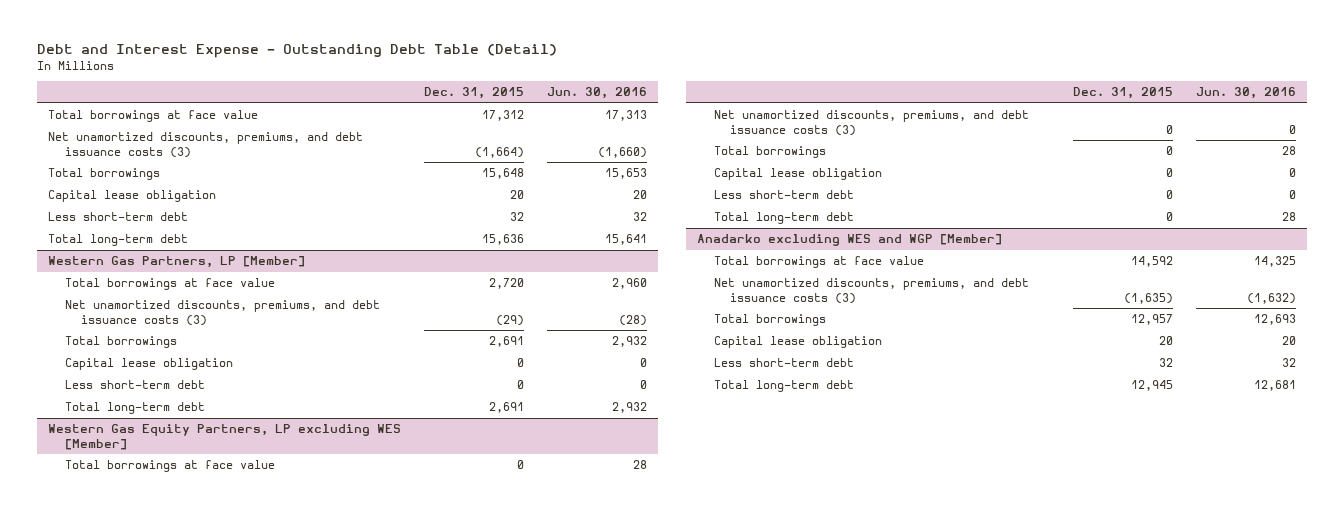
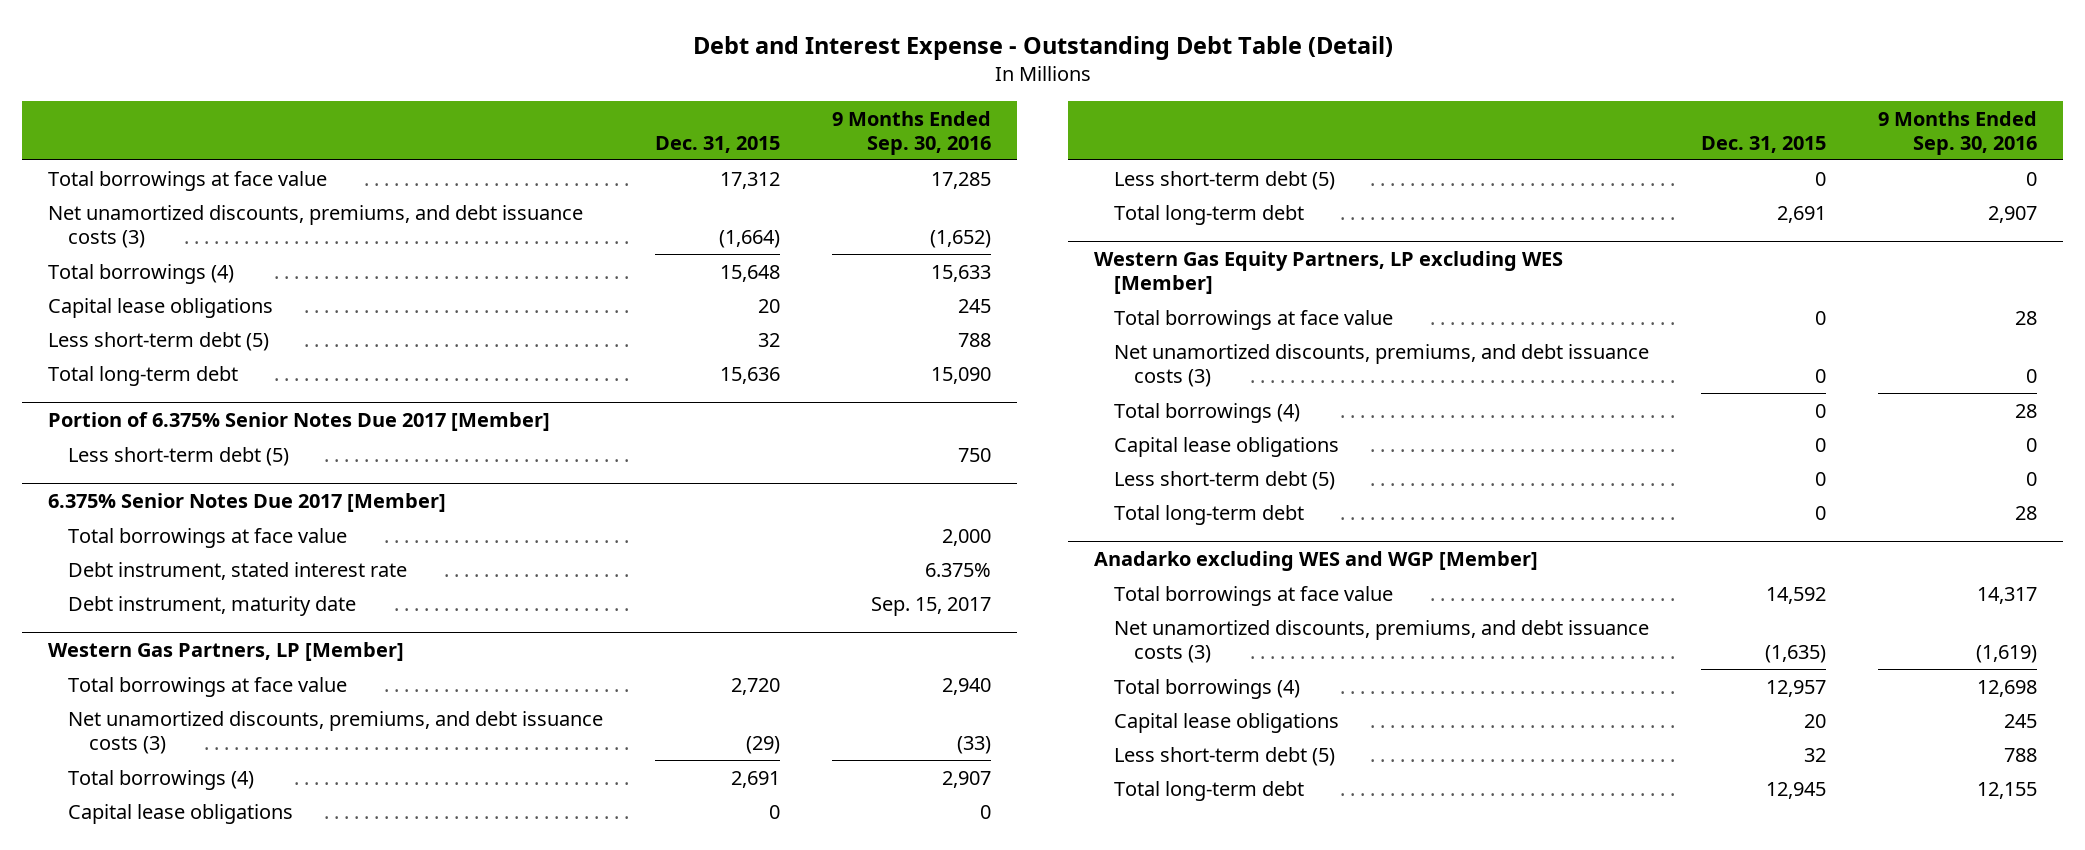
- | Dec. 31, 2015 | Jun. 30, 2016
+ | Dec. 31, 2015 | 9 Months Ended Sep. 30, 2016
- Total borrowings | 15,648 | 15,653
- Capital lease obligation | 20 | 20
- Less short-term debt | 32 | 32
+ Total borrowings (4) | 15,648 | 15,633
+ Capital lease obligations | 20 | 245
+ Less short-term debt (5) | 32 | 788
+ Portion of 6.375% Senior Notes Due 2017 [Member]
+ Less short-term debt (5) | | 750
+ 6.375% Senior Notes Due 2017 [Member]
+ Total borrowings at face value | | 2,000
+ Debt instrument, stated interest rate | | 6.375%
+ Debt instrument, maturity date | | Sep. 15, 2017
@ Western Gas Partners, LP [Member]
- Total borrowings | 2,691 | 2,932
- Capital lease obligation | 0 | 0
- Less short-term debt | 0 | 0
+ Total borrowings (4) | 2,691 | 2,907
+ Capital lease obligations | 0 | 0
+ Less short-term debt (5) | 0 | 0
@ Western Gas Equity Partners, LP excluding WES [Member]
- Total borrowings | 0 | 28
- Capital lease obligation | 0 | 0
- Less short-term debt | 0 | 0
+ Total borrowings (4) | 0 | 28
+ Capital lease obligations | 0 | 0
+ Less short-term debt (5) | 0 | 0
@ Anadarko excluding WES and WGP [Member]
- Total borrowings | 12,957 | 12,693
- Capital lease obligation | 20 | 20
- Less short-term debt | 32 | 32
+ Total borrowings (4) | 12,957 | 12,698
+ Capital lease obligations | 20 | 245
+ Less short-term debt (5) | 32 | 788

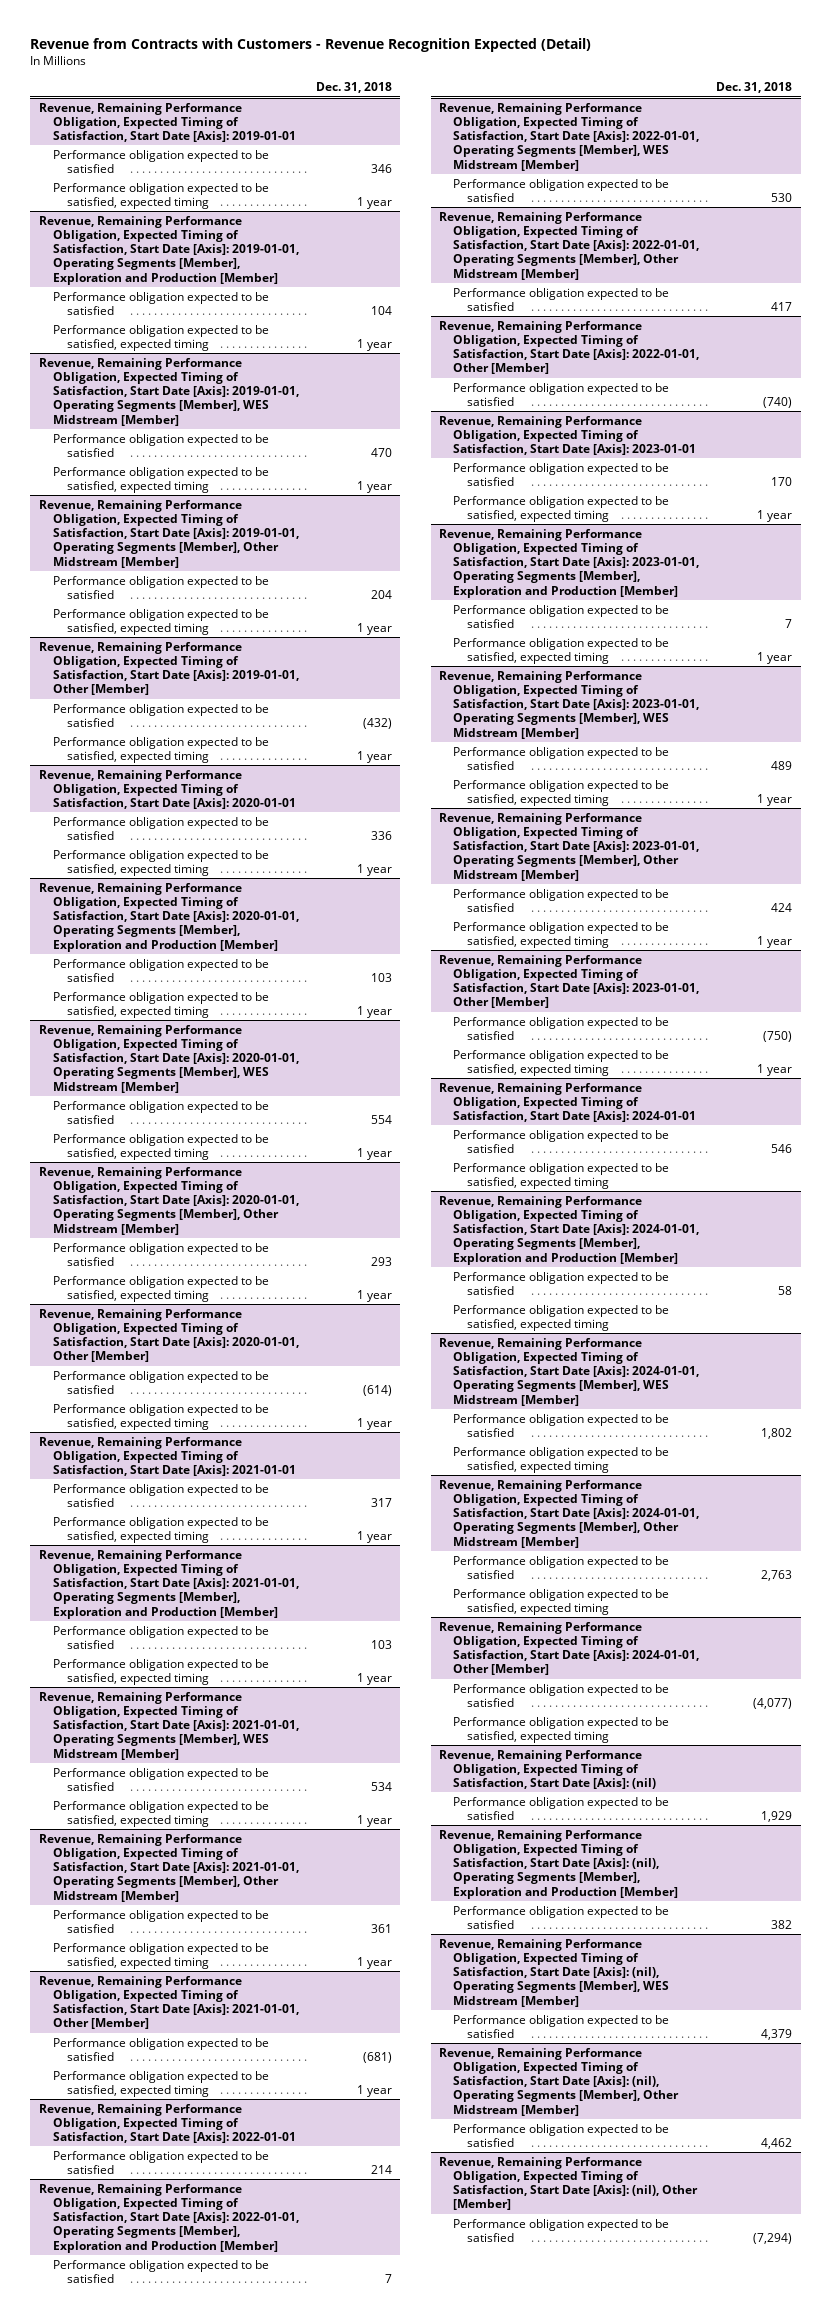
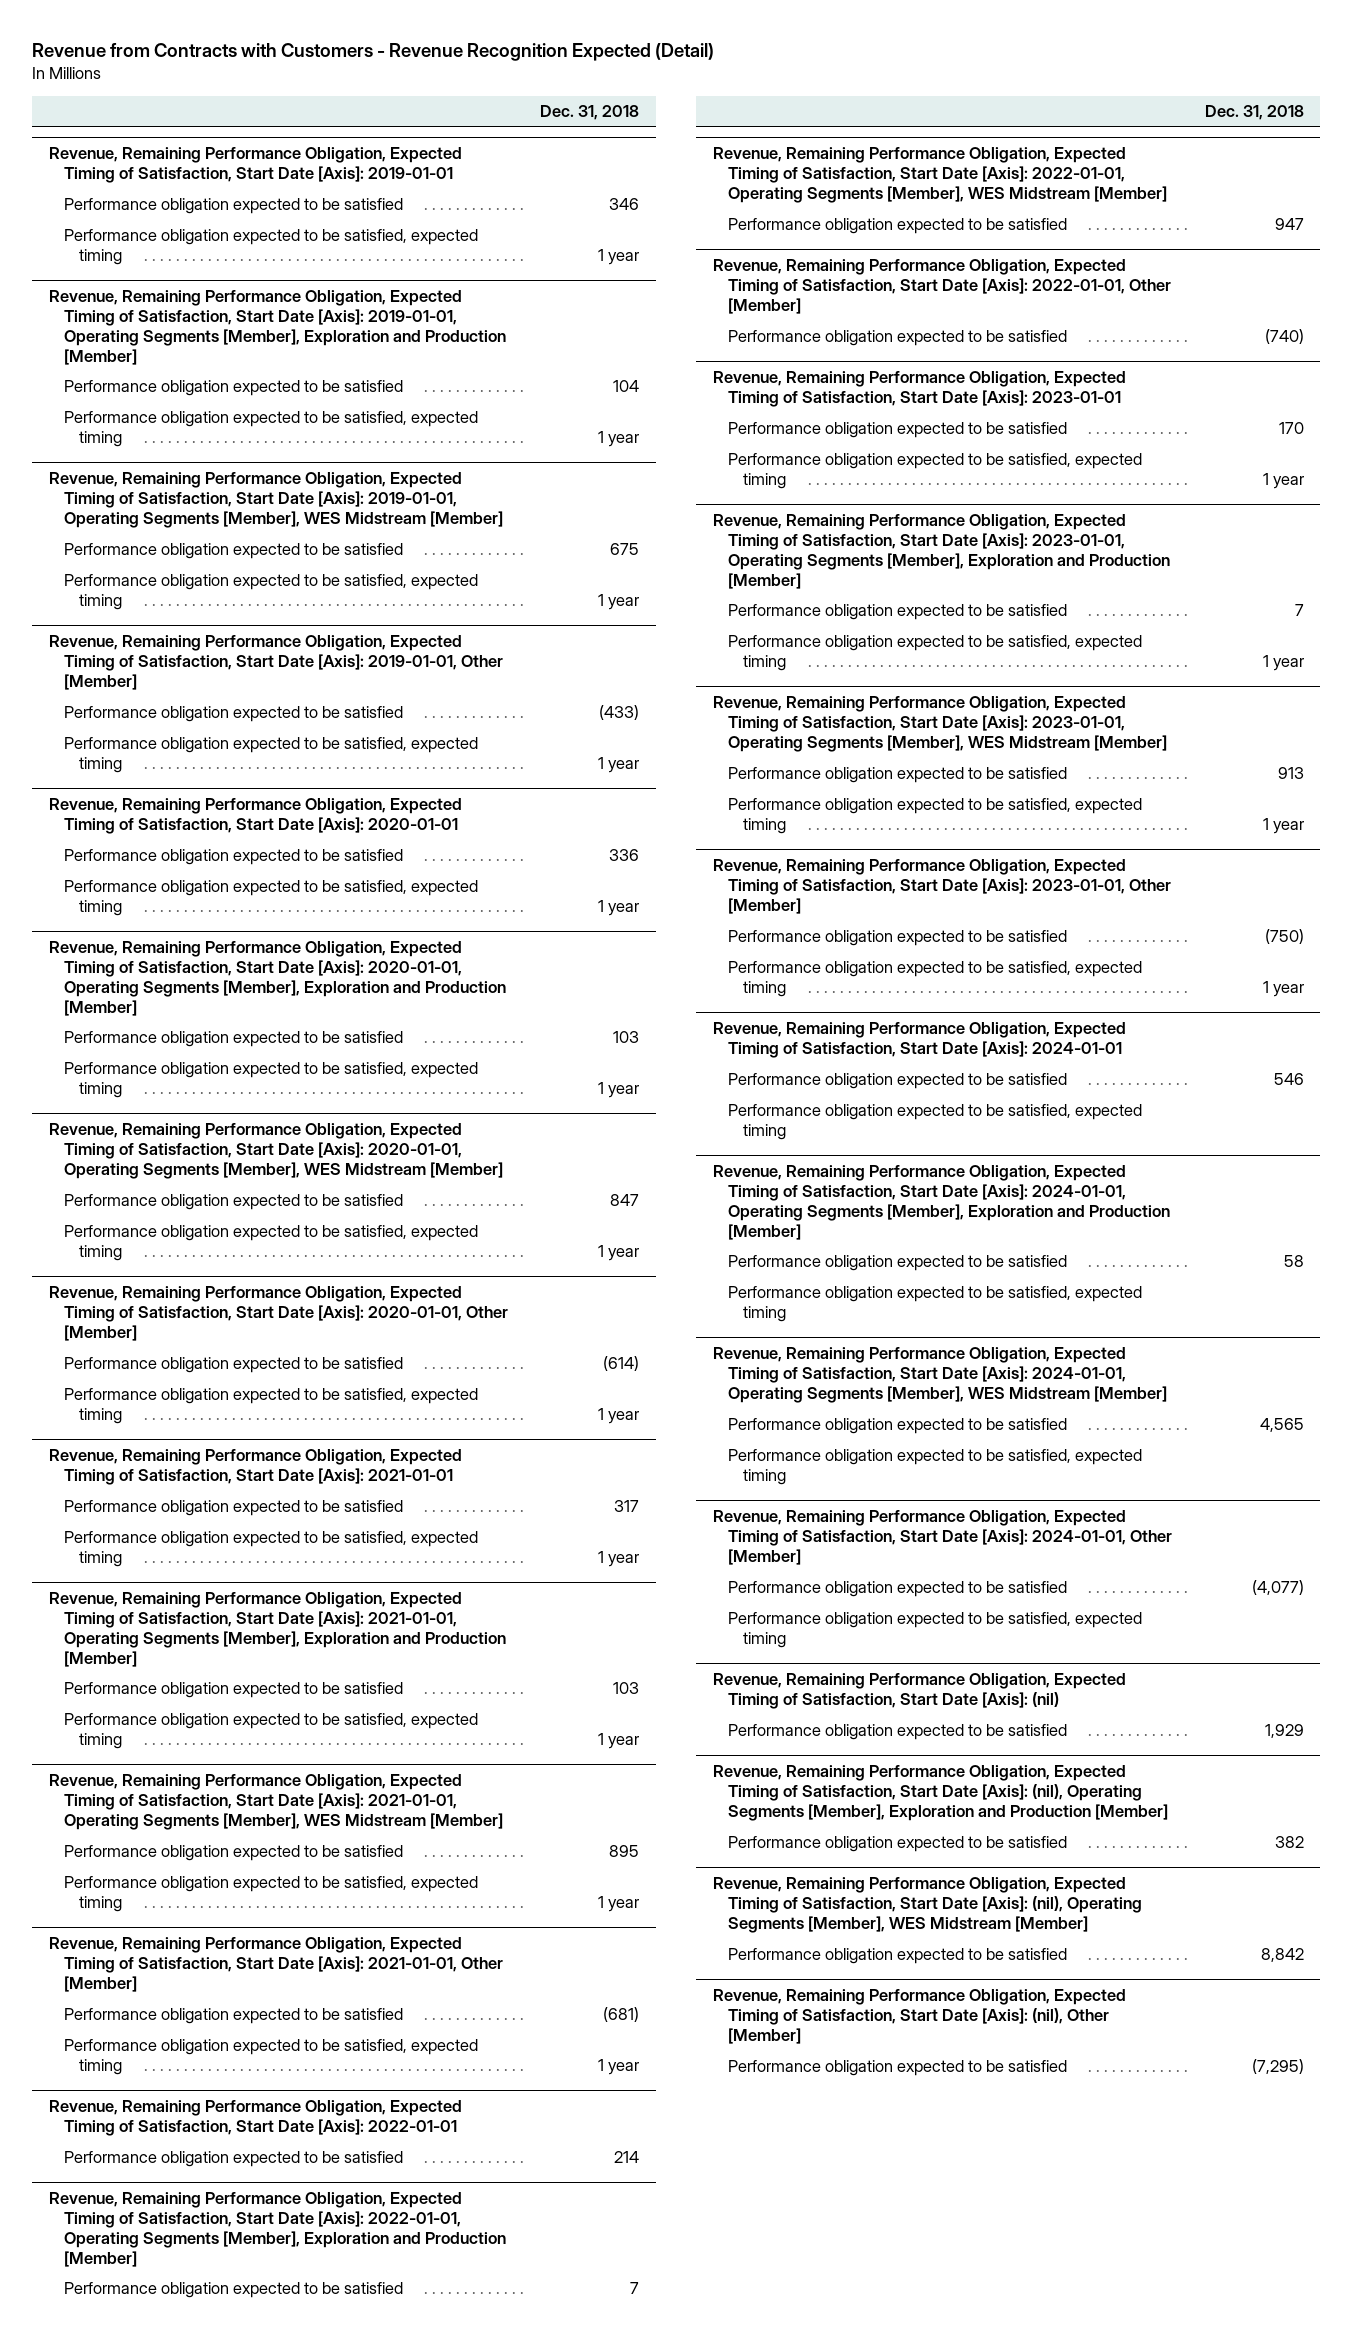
@ Revenue, Remaining Performance Obligation, Expected Timing of Satisfaction, Start Date [Axis]: 2019-01-01, Operating Segments [Member], WES Midstream [Member]
- Performance obligation expected to be satisfied | 470
- Performance obligation expected to be satisfied, expected timing | 1 year
- Revenue, Remaining Performance Obligation, Expected Timing of Satisfaction, Start Date [Axis]: 2019-01-01, Operating Segments [Member], Other Midstream [Member]
- Performance obligation expected to be satisfied | 204
@ Revenue, Remaining Performance Obligation, Expected Timing of Satisfaction, Start Date [Axis]: 2019-01-01, Operating Segments [Member], WES Midstream [Member]
+ Performance obligation expected to be satisfied | 675
@ Revenue, Remaining Performance Obligation, Expected Timing of Satisfaction, Start Date [Axis]: 2019-01-01, Other [Member]
- Performance obligation expected to be satisfied | (432)
+ Performance obligation expected to be satisfied | (433)
@ Revenue, Remaining Performance Obligation, Expected Timing of Satisfaction, Start Date [Axis]: 2020-01-01, Operating Segments [Member], WES Midstream [Member]
- Performance obligation expected to be satisfied | 554
- Performance obligation expected to be satisfied, expected timing | 1 year
- Revenue, Remaining Performance Obligation, Expected Timing of Satisfaction, Start Date [Axis]: 2020-01-01, Operating Segments [Member], Other Midstream [Member]
- Performance obligation expected to be satisfied | 293
@ Revenue, Remaining Performance Obligation, Expected Timing of Satisfaction, Start Date [Axis]: 2020-01-01, Operating Segments [Member], WES Midstream [Member]
+ Performance obligation expected to be satisfied | 847
@ Revenue, Remaining Performance Obligation, Expected Timing of Satisfaction, Start Date [Axis]: 2021-01-01, Operating Segments [Member], WES Midstream [Member]
- Performance obligation expected to be satisfied | 534
- Performance obligation expected to be satisfied, expected timing | 1 year
- Revenue, Remaining Performance Obligation, Expected Timing of Satisfaction, Start Date [Axis]: 2021-01-01, Operating Segments [Member], Other Midstream [Member]
- Performance obligation expected to be satisfied | 361
@ Revenue, Remaining Performance Obligation, Expected Timing of Satisfaction, Start Date [Axis]: 2021-01-01, Operating Segments [Member], WES Midstream [Member]
+ Performance obligation expected to be satisfied | 895
@ Revenue, Remaining Performance Obligation, Expected Timing of Satisfaction, Start Date [Axis]: 2022-01-01, Operating Segments [Member], WES Midstream [Member]
- Performance obligation expected to be satisfied | 530
- Revenue, Remaining Performance Obligation, Expected Timing of Satisfaction, Start Date [Axis]: 2022-01-01, Operating Segments [Member], Other Midstream [Member]
- Performance obligation expected to be satisfied | 417
@ Revenue, Remaining Performance Obligation, Expected Timing of Satisfaction, Start Date [Axis]: 2022-01-01, Operating Segments [Member], WES Midstream [Member]
+ Performance obligation expected to be satisfied | 947
@ Revenue, Remaining Performance Obligation, Expected Timing of Satisfaction, Start Date [Axis]: 2023-01-01, Operating Segments [Member], WES Midstream [Member]
- Performance obligation expected to be satisfied | 489
- Performance obligation expected to be satisfied, expected timing | 1 year
- Revenue, Remaining Performance Obligation, Expected Timing of Satisfaction, Start Date [Axis]: 2023-01-01, Operating Segments [Member], Other Midstream [Member]
- Performance obligation expected to be satisfied | 424
@ Revenue, Remaining Performance Obligation, Expected Timing of Satisfaction, Start Date [Axis]: 2023-01-01, Operating Segments [Member], WES Midstream [Member]
+ Performance obligation expected to be satisfied | 913
@ Revenue, Remaining Performance Obligation, Expected Timing of Satisfaction, Start Date [Axis]: 2024-01-01, Operating Segments [Member], WES Midstream [Member]
- Performance obligation expected to be satisfied | 1,802
- Performance obligation expected to be satisfied, expected timing
- Revenue, Remaining Performance Obligation, Expected Timing of Satisfaction, Start Date [Axis]: 2024-01-01, Operating Segments [Member], Other Midstream [Member]
- Performance obligation expected to be satisfied | 2,763
@ Revenue, Remaining Performance Obligation, Expected Timing of Satisfaction, Start Date [Axis]: 2024-01-01, Operating Segments [Member], WES Midstream [Member]
+ Performance obligation expected to be satisfied | 4,565
@ Revenue, Remaining Performance Obligation, Expected Timing of Satisfaction, Start Date [Axis]: (nil), Operating Segments [Member], WES Midstream [Member]
- Performance obligation expected to be satisfied | 4,379
- Revenue, Remaining Performance Obligation, Expected Timing of Satisfaction, Start Date [Axis]: (nil), Operating Segments [Member], Other Midstream [Member]
- Performance obligation expected to be satisfied | 4,462
@ Revenue, Remaining Performance Obligation, Expected Timing of Satisfaction, Start Date [Axis]: (nil), Operating Segments [Member], WES Midstream [Member]
+ Performance obligation expected to be satisfied | 8,842
@ Revenue, Remaining Performance Obligation, Expected Timing of Satisfaction, Start Date [Axis]: (nil), Other [Member]
- Performance obligation expected to be satisfied | (7,294)
+ Performance obligation expected to be satisfied | (7,295)

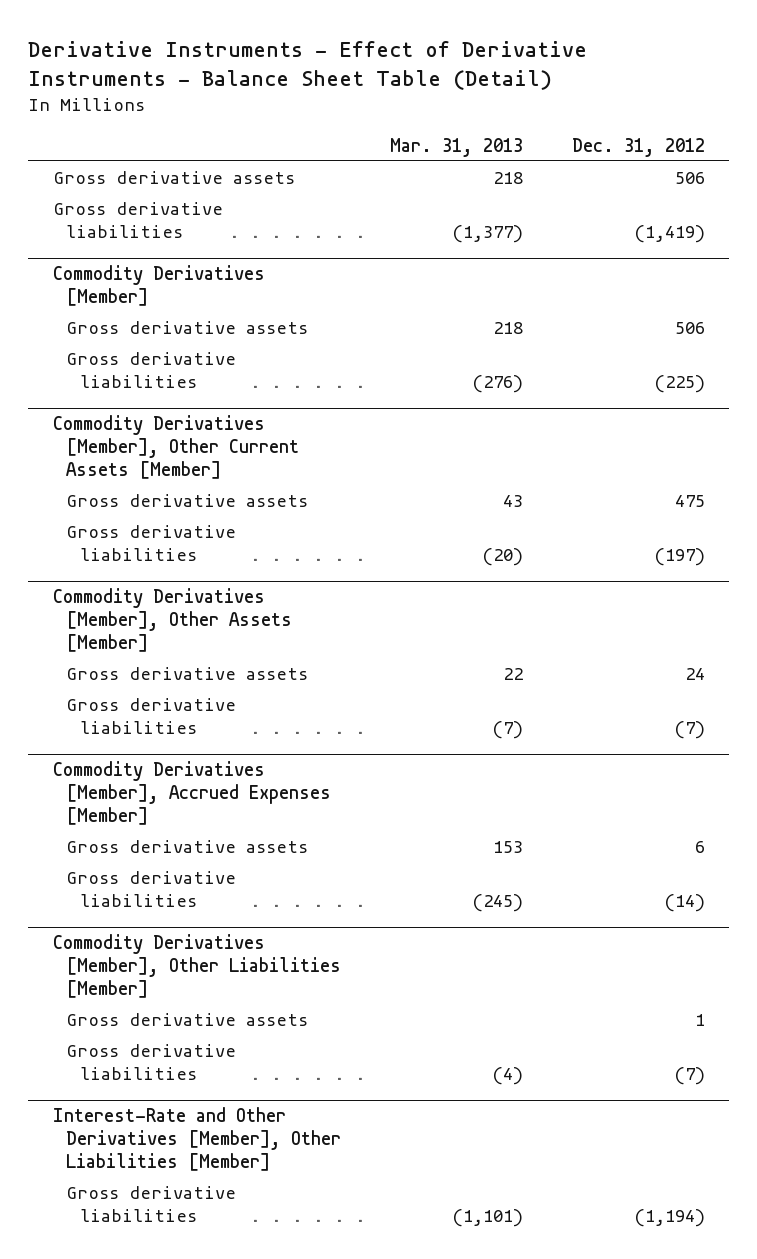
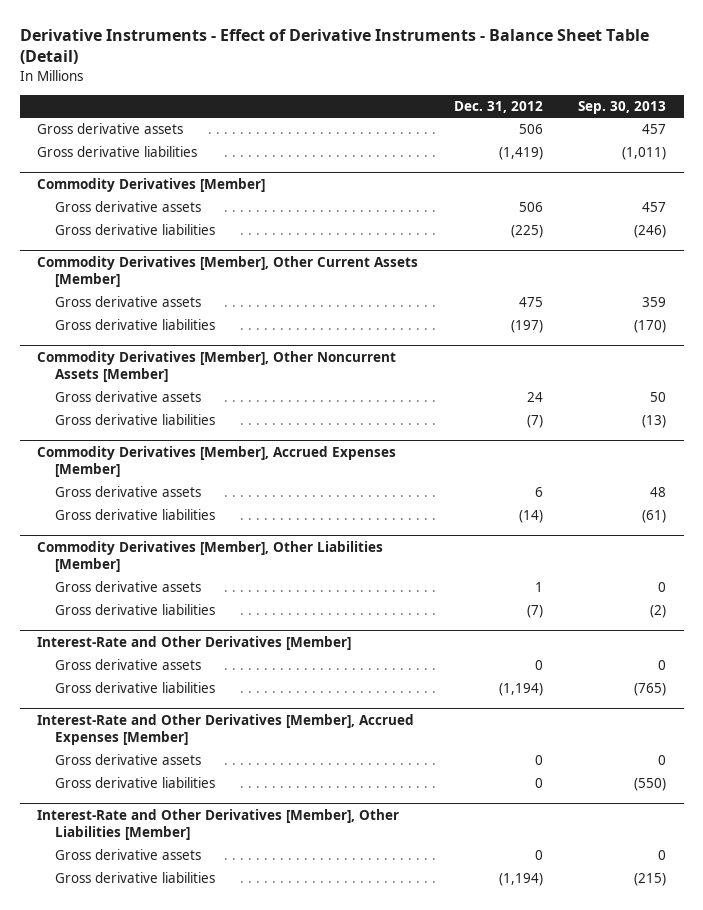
- | Mar. 31, 2013 | Dec. 31, 2012
+ | Dec. 31, 2012 | Sep. 30, 2013
- Commodity Derivatives [Member], Other Assets [Member]
+ Commodity Derivatives [Member], Other Noncurrent Assets [Member]
+ Interest-Rate and Other Derivatives [Member]
+ Gross derivative assets | 0 | 0
+ Gross derivative liabilities | (1,194) | (765)
+ Interest-Rate and Other Derivatives [Member], Accrued Expenses [Member]
+ Gross derivative assets | 0 | 0
+ Gross derivative liabilities | 0 | (550)
@ Interest-Rate and Other Derivatives [Member], Other Liabilities [Member]
+ Gross derivative assets | 0 | 0

